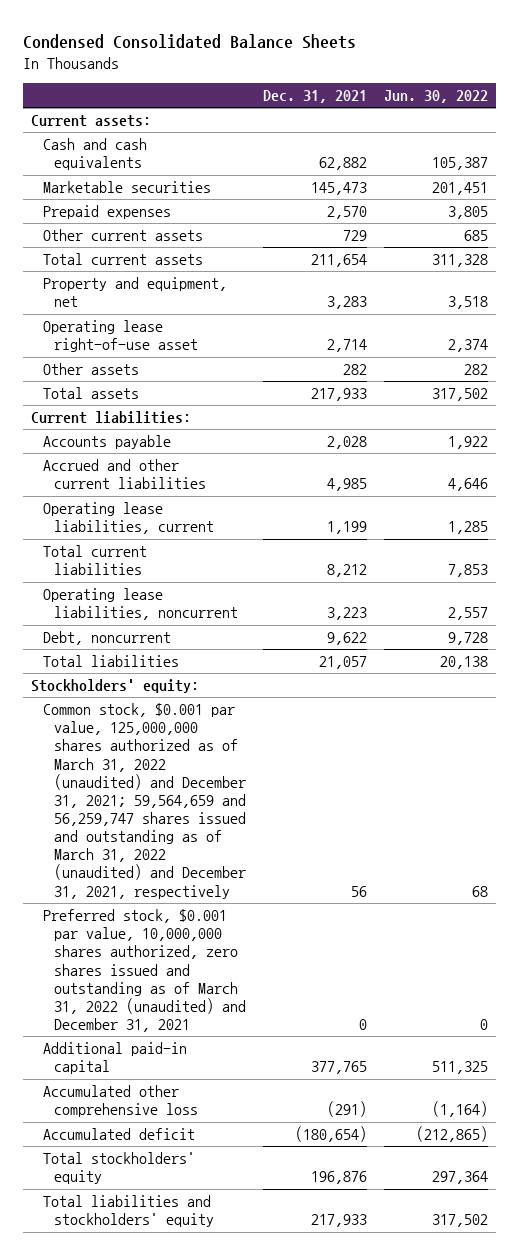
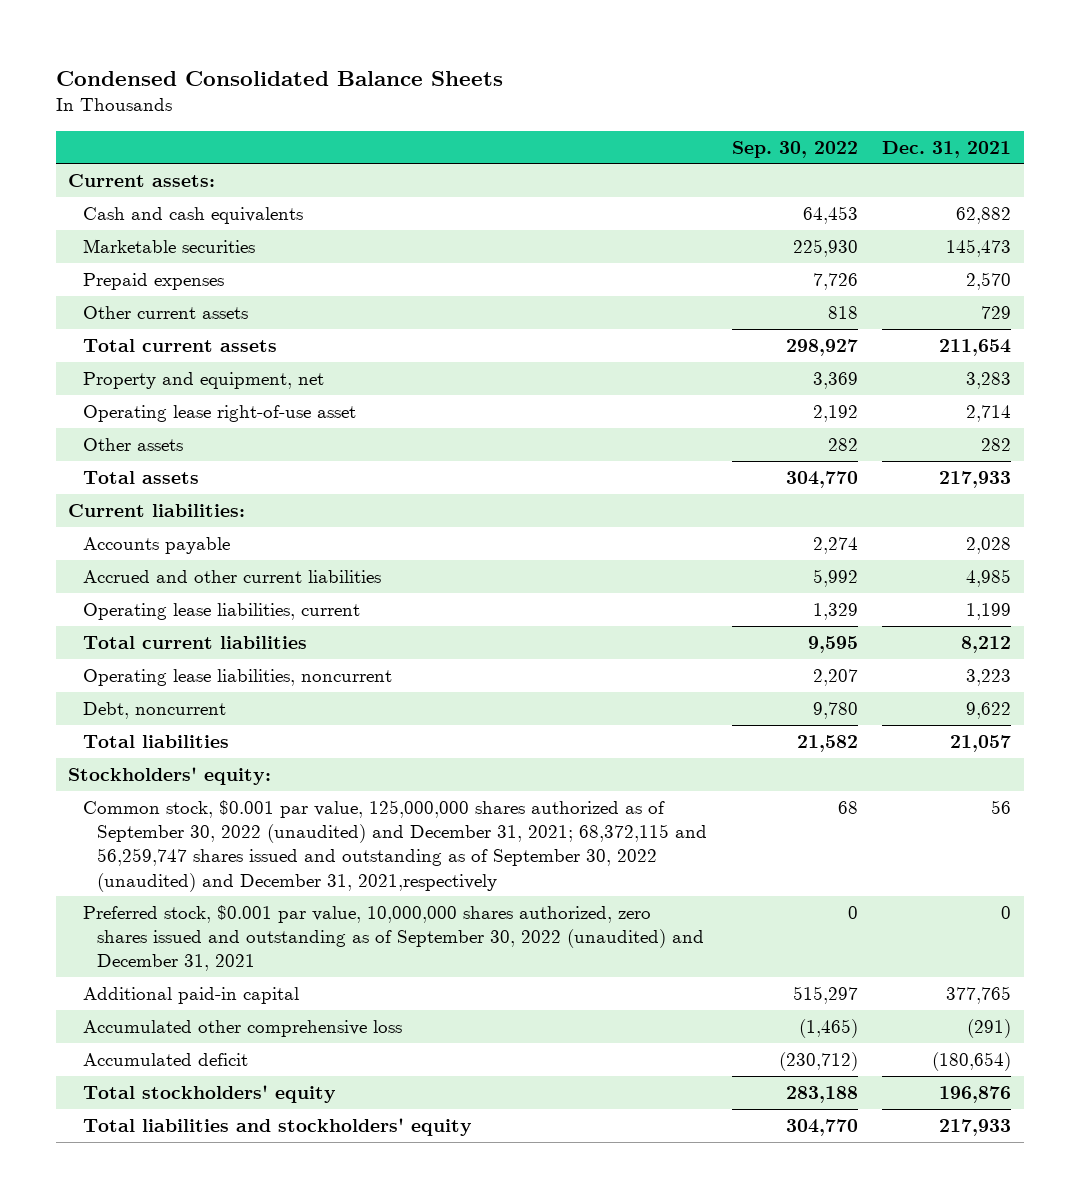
- | Dec. 31, 2021 | Jun. 30, 2022
+ | Sep. 30, 2022 | Dec. 31, 2021
- Common stock, $0.001 par value, 125,000,000 shares authorized as of March 31, 2022 (unaudited) and December 31, 2021; 59,564,659 and 56,259,747 shares issued and outstanding as of March 31, 2022 (unaudited) and December 31, 2021, respectively | 56 | 68
- Preferred stock, $0.001 par value, 10,000,000 shares authorized, zero shares issued and outstanding as of March 31, 2022 (unaudited) and December 31, 2021 | 0 | 0
+ Common stock, $0.001 par value, 125,000,000 shares authorized as of September 30, 2022 (unaudited) and December 31, 2021; 68,372,115 and 56,259,747 shares issued and outstanding as of September 30, 2022 (unaudited) and December 31, 2021,respectively | 68 | 56
+ Preferred stock, $0.001 par value, 10,000,000 shares authorized, zero shares issued and outstanding as of September 30, 2022 (unaudited) and December 31, 2021 | 0 | 0

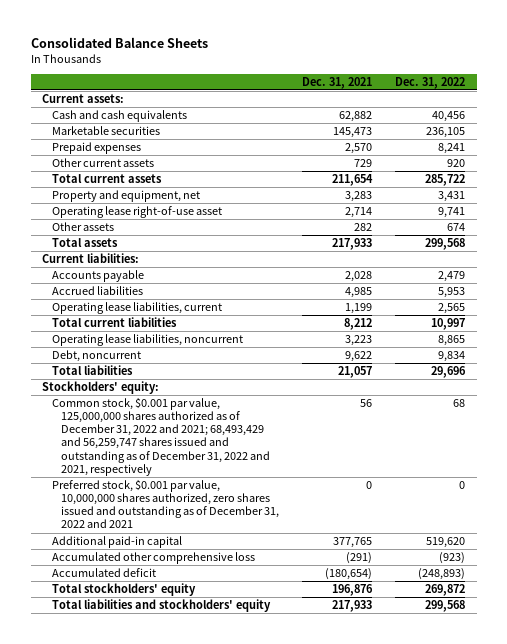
- Condensed Consolidated Balance Sheets
+ Consolidated Balance Sheets
- | Sep. 30, 2022 | Dec. 31, 2021
+ | Dec. 31, 2021 | Dec. 31, 2022
- Accrued and other current liabilities | 5,992 | 4,985
+ Accrued liabilities | 4,985 | 5,953
- Common stock, $0.001 par value, 125,000,000 shares authorized as of September 30, 2022 (unaudited) and December 31, 2021; 68,372,115 and 56,259,747 shares issued and outstanding as of September 30, 2022 (unaudited) and December 31, 2021,respectively | 68 | 56
- Preferred stock, $0.001 par value, 10,000,000 shares authorized, zero shares issued and outstanding as of September 30, 2022 (unaudited) and December 31, 2021 | 0 | 0
+ Common stock, $0.001 par value, 125,000,000 shares authorized as of December 31, 2022 and 2021; 68,493,429 and 56,259,747 shares issued and outstanding as of December 31, 2022 and 2021, respectively | 56 | 68
+ Preferred stock, $0.001 par value, 10,000,000 shares authorized, zero shares issued and outstanding as of December 31, 2022 and 2021 | 0 | 0

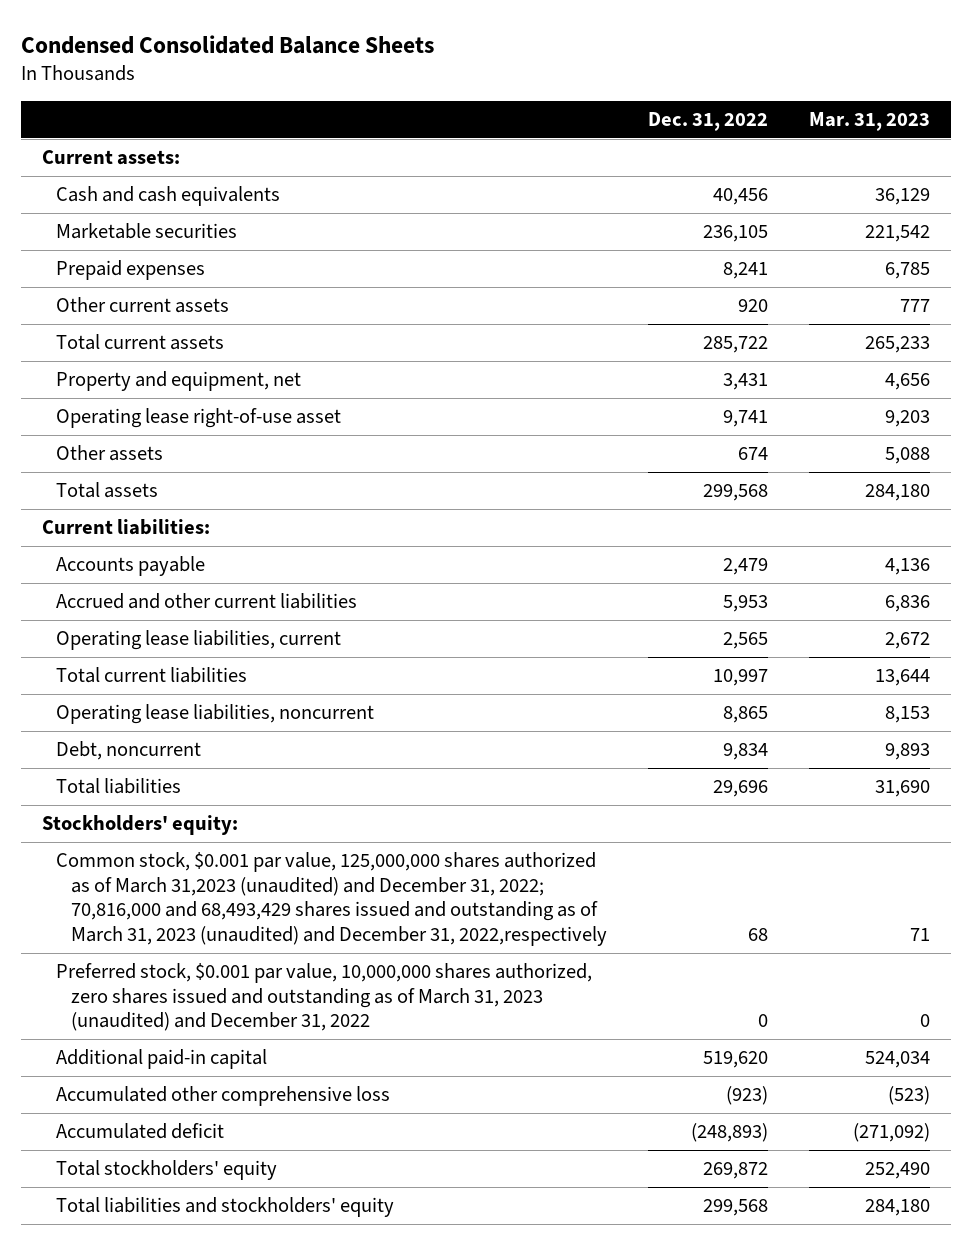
- Consolidated Balance Sheets
+ Condensed Consolidated Balance Sheets
- | Dec. 31, 2021 | Dec. 31, 2022
+ | Dec. 31, 2022 | Mar. 31, 2023
- Accrued liabilities | 4,985 | 5,953
+ Accrued and other current liabilities | 5,953 | 6,836
- Common stock, $0.001 par value, 125,000,000 shares authorized as of December 31, 2022 and 2021; 68,493,429 and 56,259,747 shares issued and outstanding as of December 31, 2022 and 2021, respectively | 56 | 68
- Preferred stock, $0.001 par value, 10,000,000 shares authorized, zero shares issued and outstanding as of December 31, 2022 and 2021 | 0 | 0
+ Common stock, $0.001 par value, 125,000,000 shares authorized as of March 31,2023 (unaudited) and December 31, 2022; 70,816,000 and 68,493,429 shares issued and outstanding as of March 31, 2023 (unaudited) and December 31, 2022,respectively | 68 | 71
+ Preferred stock, $0.001 par value, 10,000,000 shares authorized, zero shares issued and outstanding as of March 31, 2023 (unaudited) and December 31, 2022 | 0 | 0

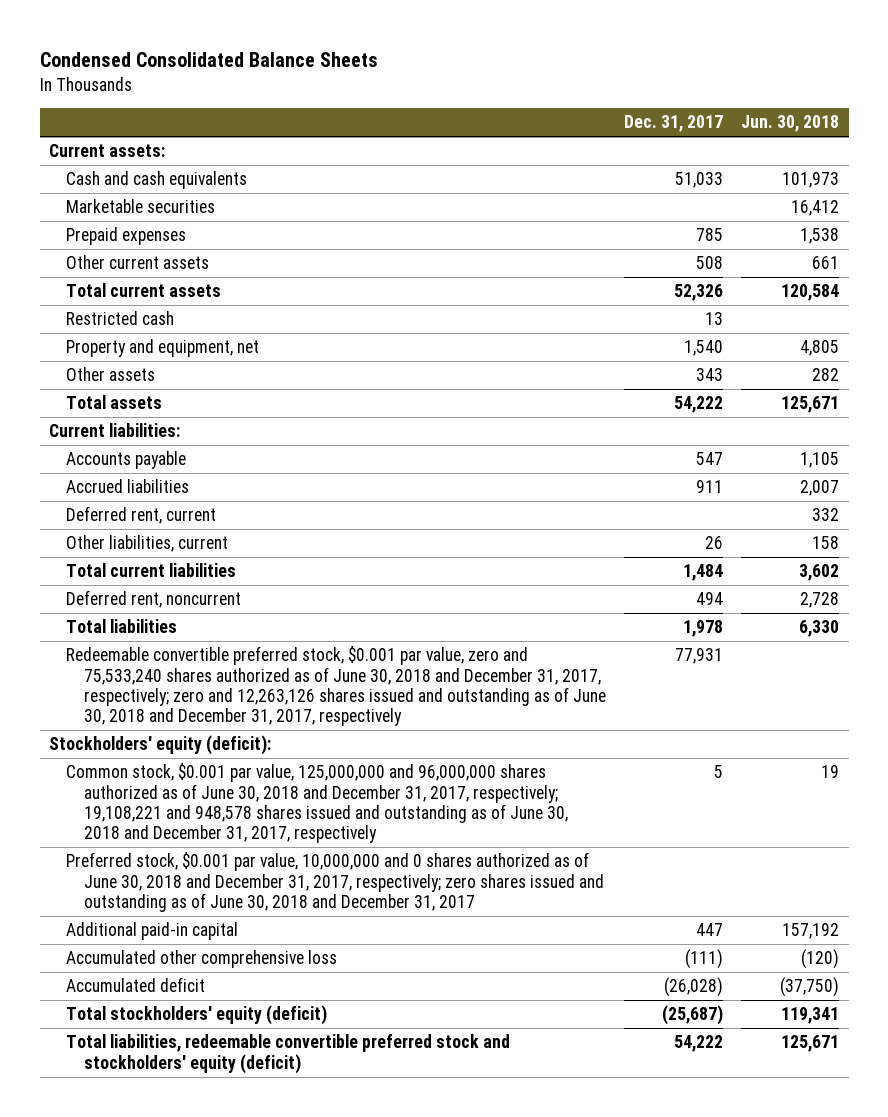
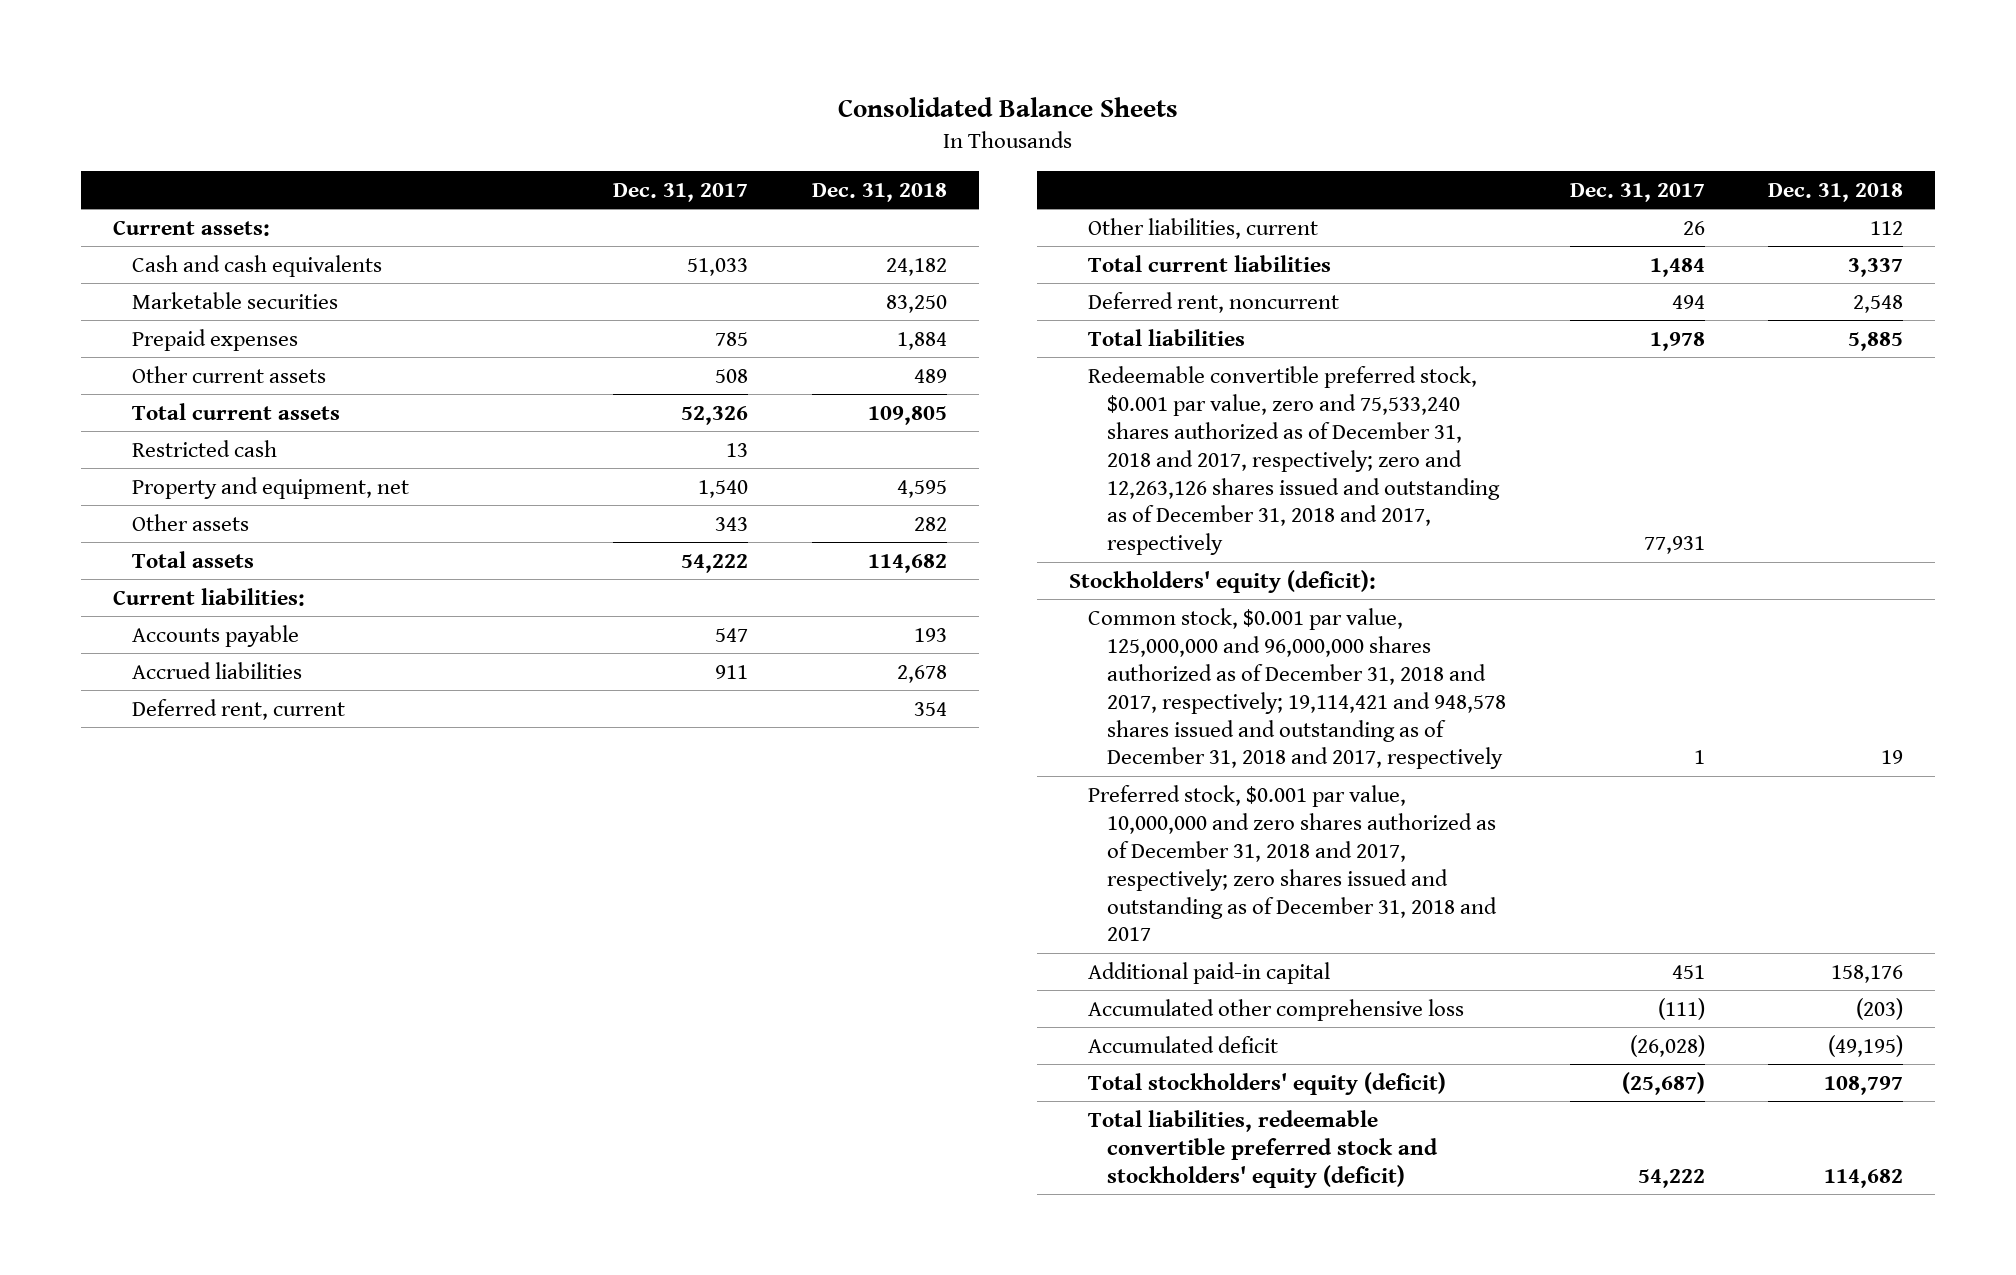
- Condensed Consolidated Balance Sheets
+ Consolidated Balance Sheets
- | Dec. 31, 2017 | Jun. 30, 2018
+ | Dec. 31, 2017 | Dec. 31, 2018
- Redeemable convertible preferred stock, $0.001 par value, zero and 75,533,240 shares authorized as of June 30, 2018 and December 31, 2017, respectively; zero and 12,263,126 shares issued and outstanding as of June 30, 2018 and December 31, 2017, respectively | 77,931 |
+ Redeemable convertible preferred stock, $0.001 par value, zero and 75,533,240 shares authorized as of December 31, 2018 and 2017, respectively; zero and 12,263,126 shares issued and outstanding as of December 31, 2018 and 2017, respectively | 77,931 |
- Common stock, $0.001 par value, 125,000,000 and 96,000,000 shares authorized as of June 30, 2018 and December 31, 2017, respectively; 19,108,221 and 948,578 shares issued and outstanding as of June 30, 2018 and December 31, 2017, respectively | 5 | 19
- Preferred stock, $0.001 par value, 10,000,000 and 0 shares authorized as of June 30, 2018 and December 31, 2017, respectively; zero shares issued and outstanding as of June 30, 2018 and December 31, 2017
- Additional paid-in capital | 447 | 157,192
+ Common stock, $0.001 par value, 125,000,000 and 96,000,000 shares authorized as of December 31, 2018 and 2017, respectively; 19,114,421 and 948,578 shares issued and outstanding as of December 31, 2018 and 2017, respectively | 1 | 19
+ Preferred stock, $0.001 par value, 10,000,000 and zero shares authorized as of December 31, 2018 and 2017, respectively; zero shares issued and outstanding as of December 31, 2018 and 2017
+ Additional paid-in capital | 451 | 158,176

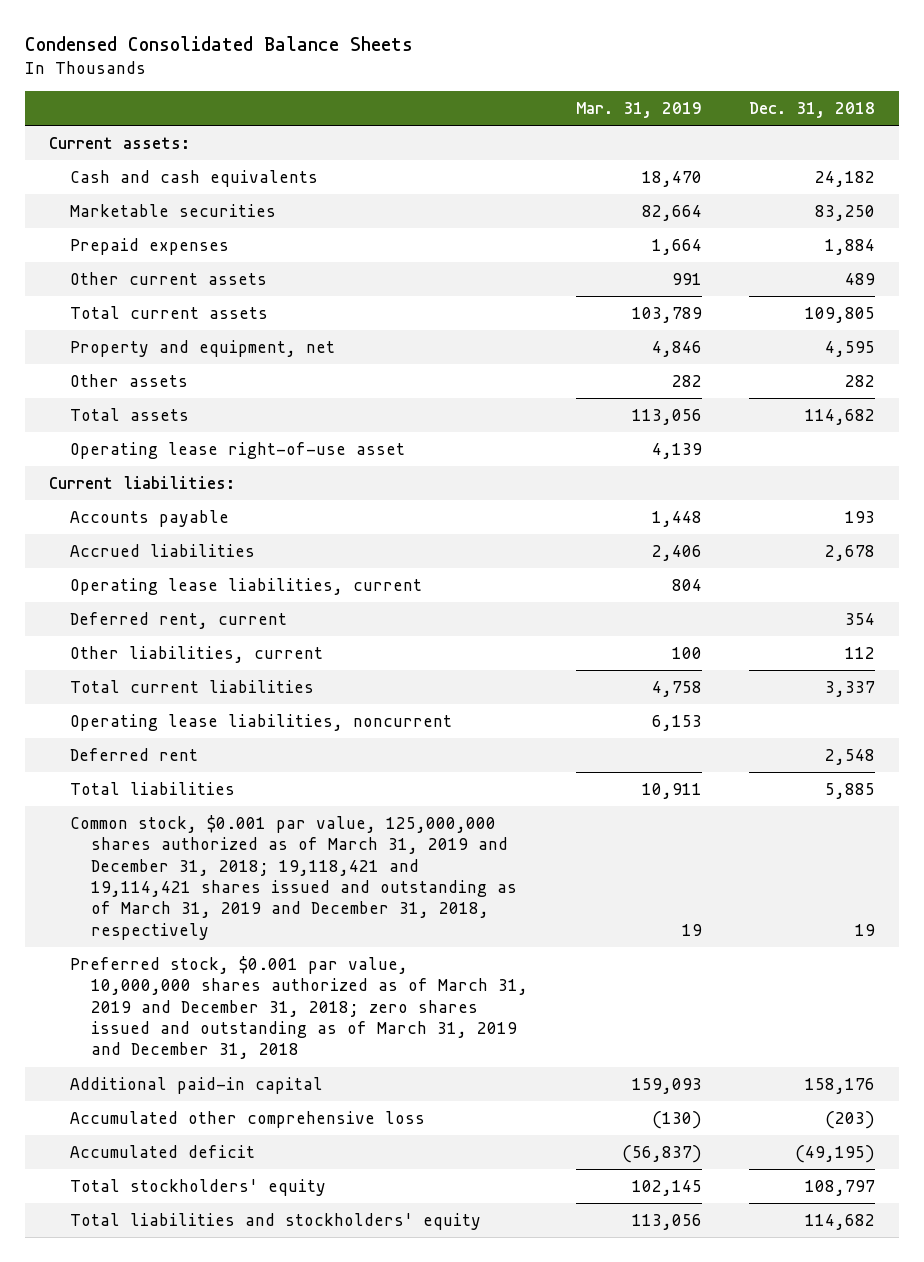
- Consolidated Balance Sheets
+ Condensed Consolidated Balance Sheets
- | Dec. 31, 2017 | Dec. 31, 2018
+ | Mar. 31, 2019 | Dec. 31, 2018
- Restricted cash | 13 |
+ Operating lease right-of-use asset | 4,139 |
+ Operating lease liabilities, current | 804 |
- Deferred rent, noncurrent | 494 | 2,548
+ Operating lease liabilities, noncurrent | 6,153 |
+ Deferred rent | | 2,548
- Redeemable convertible preferred stock, $0.001 par value, zero and 75,533,240 shares authorized as of December 31, 2018 and 2017, respectively; zero and 12,263,126 shares issued and outstanding as of December 31, 2018 and 2017, respectively | 77,931 |
- Stockholders' equity (deficit):
- Common stock, $0.001 par value, 125,000,000 and 96,000,000 shares authorized as of December 31, 2018 and 2017, respectively; 19,114,421 and 948,578 shares issued and outstanding as of December 31, 2018 and 2017, respectively | 1 | 19
- Preferred stock, $0.001 par value, 10,000,000 and zero shares authorized as of December 31, 2018 and 2017, respectively; zero shares issued and outstanding as of December 31, 2018 and 2017
+ Common stock, $0.001 par value, 125,000,000 shares authorized as of March 31, 2019 and December 31, 2018; 19,118,421 and 19,114,421 shares issued and outstanding as of March 31, 2019 and December 31, 2018, respectively | 19 | 19
+ Preferred stock, $0.001 par value, 10,000,000 shares authorized as of March 31, 2019 and December 31, 2018; zero shares issued and outstanding as of March 31, 2019 and December 31, 2018
- Total stockholders' equity (deficit) | (25,687) | 108,797
- Total liabilities, redeemable convertible preferred stock and stockholders' equity (deficit) | 54,222 | 114,682
+ Total stockholders' equity | 102,145 | 108,797
+ Total liabilities and stockholders' equity | 113,056 | 114,682

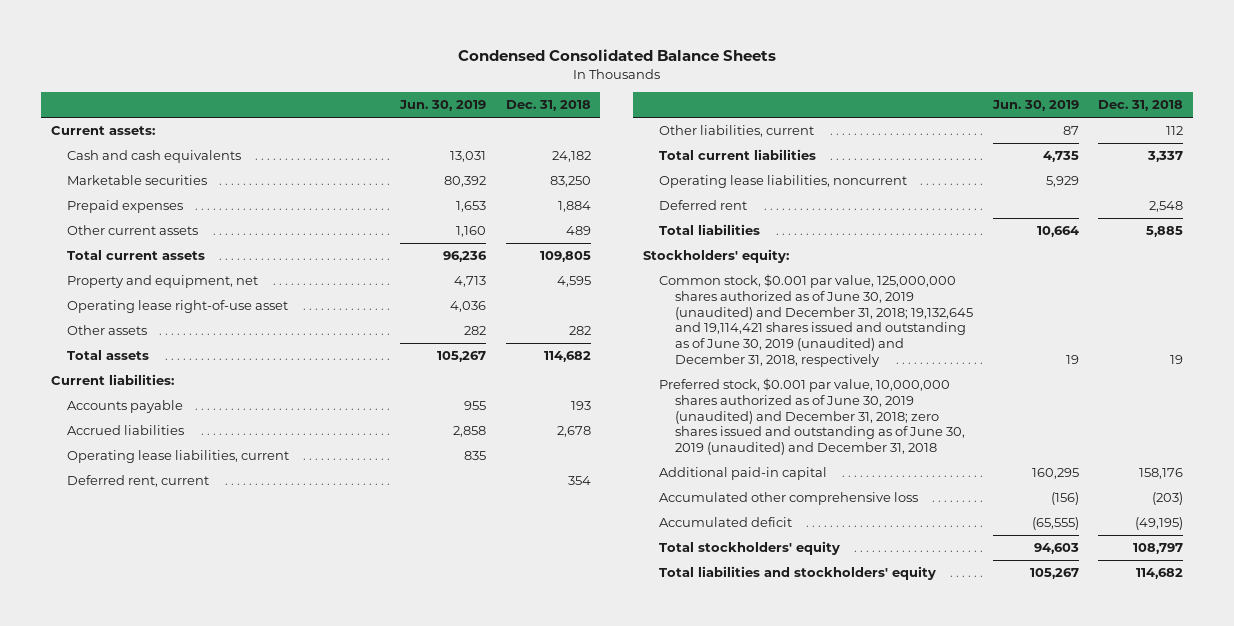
- | Mar. 31, 2019 | Dec. 31, 2018
+ | Jun. 30, 2019 | Dec. 31, 2018
moved up: Operating lease right-of-use asset | 4,036 |
- Common stock, $0.001 par value, 125,000,000 shares authorized as of March 31, 2019 and December 31, 2018; 19,118,421 and 19,114,421 shares issued and outstanding as of March 31, 2019 and December 31, 2018, respectively | 19 | 19
- Preferred stock, $0.001 par value, 10,000,000 shares authorized as of March 31, 2019 and December 31, 2018; zero shares issued and outstanding as of March 31, 2019 and December 31, 2018
+ Stockholders' equity:
+ Common stock, $0.001 par value, 125,000,000 shares authorized as of June 30, 2019 (unaudited) and December 31, 2018; 19,132,645 and 19,114,421 shares issued and outstanding as of June 30, 2019 (unaudited) and December 31, 2018, respectively | 19 | 19
+ Preferred stock, $0.001 par value, 10,000,000 shares authorized as of June 30, 2019 (unaudited) and December 31, 2018; zero shares issued and outstanding as of June 30, 2019 (unaudited) and December 31, 2018

